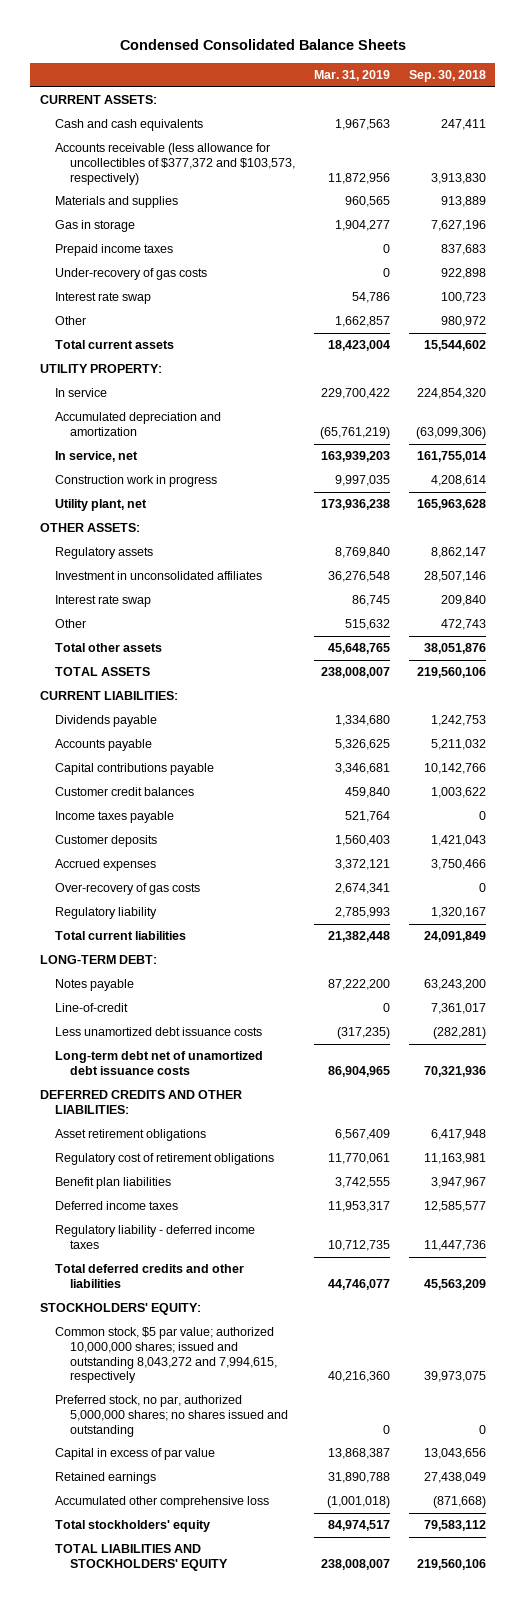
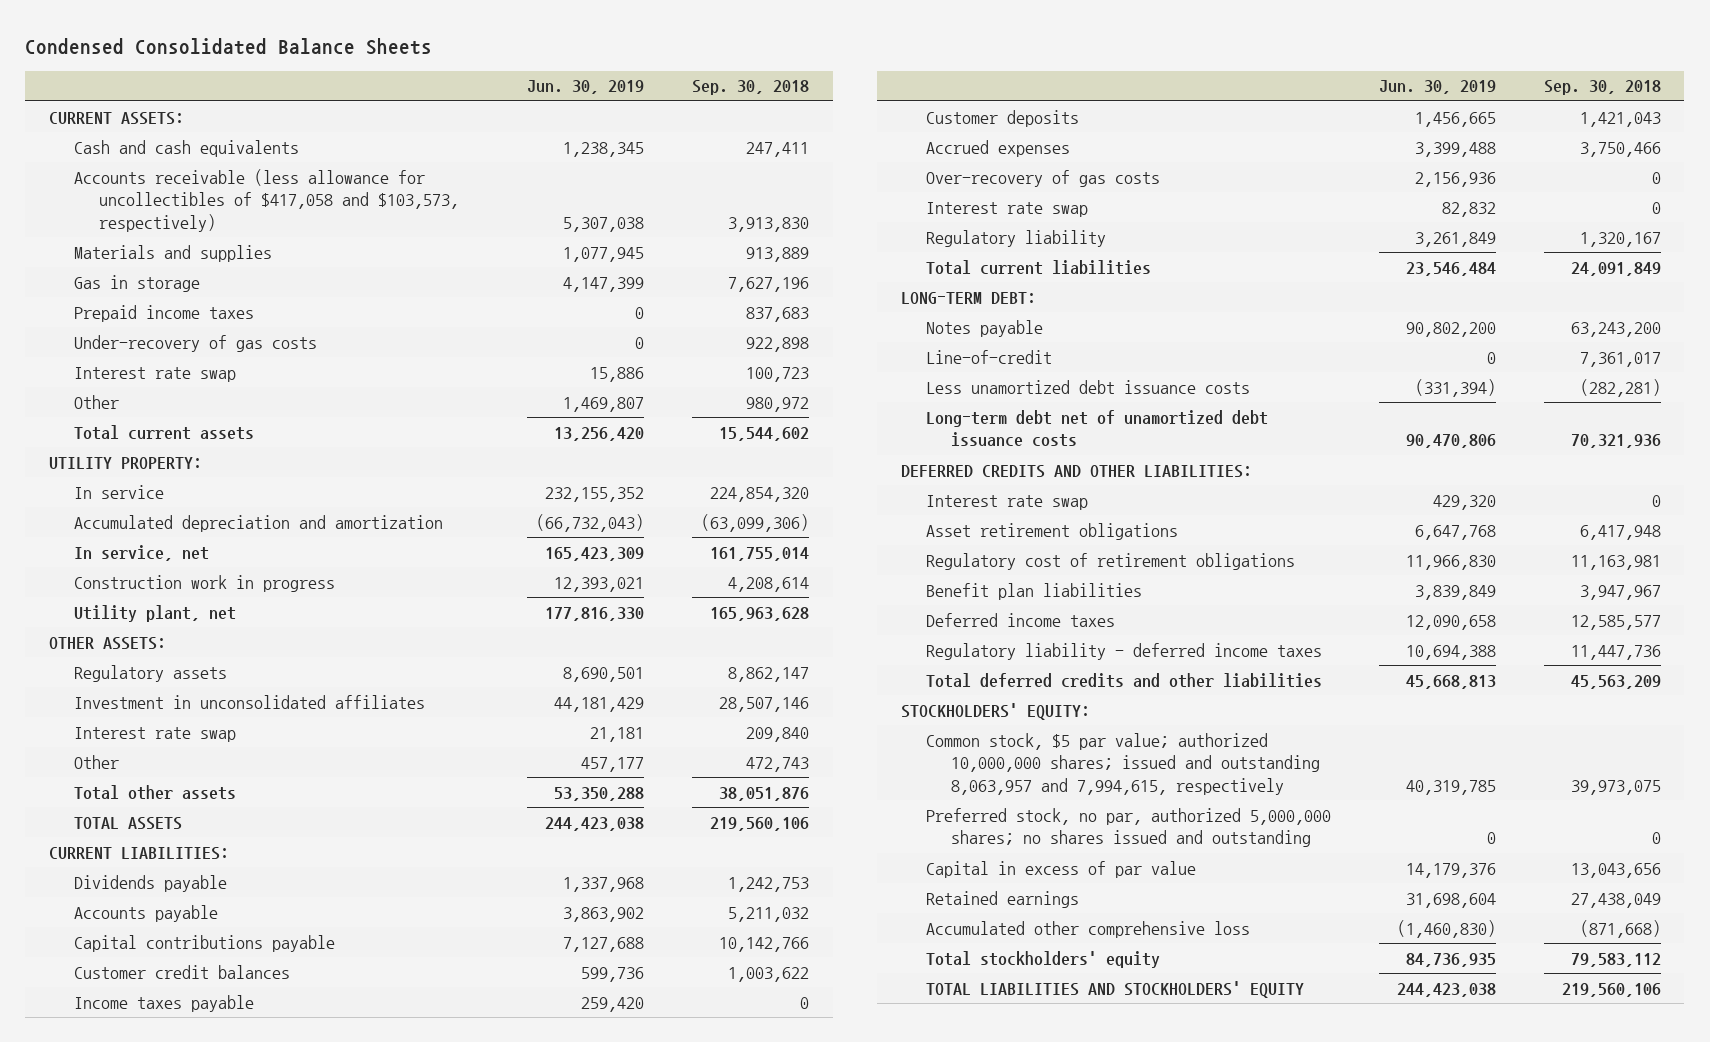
- | Mar. 31, 2019 | Sep. 30, 2018
+ | Jun. 30, 2019 | Sep. 30, 2018
- Accounts receivable (less allowance for uncollectibles of $377,372 and $103,573, respectively) | 11,872,956 | 3,913,830
+ Accounts receivable (less allowance for uncollectibles of $417,058 and $103,573, respectively) | 5,307,038 | 3,913,830
+ Interest rate swap | 82,832 | 0
+ Interest rate swap | 429,320 | 0
- Common stock, $5 par value; authorized 10,000,000 shares; issued and outstanding 8,043,272 and 7,994,615, respectively | 40,216,360 | 39,973,075
+ Common stock, $5 par value; authorized 10,000,000 shares; issued and outstanding 8,063,957 and 7,994,615, respectively | 40,319,785 | 39,973,075

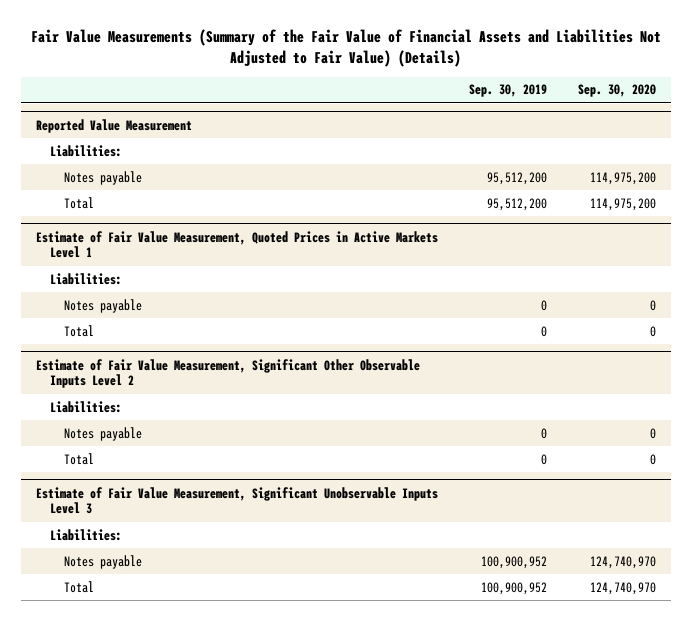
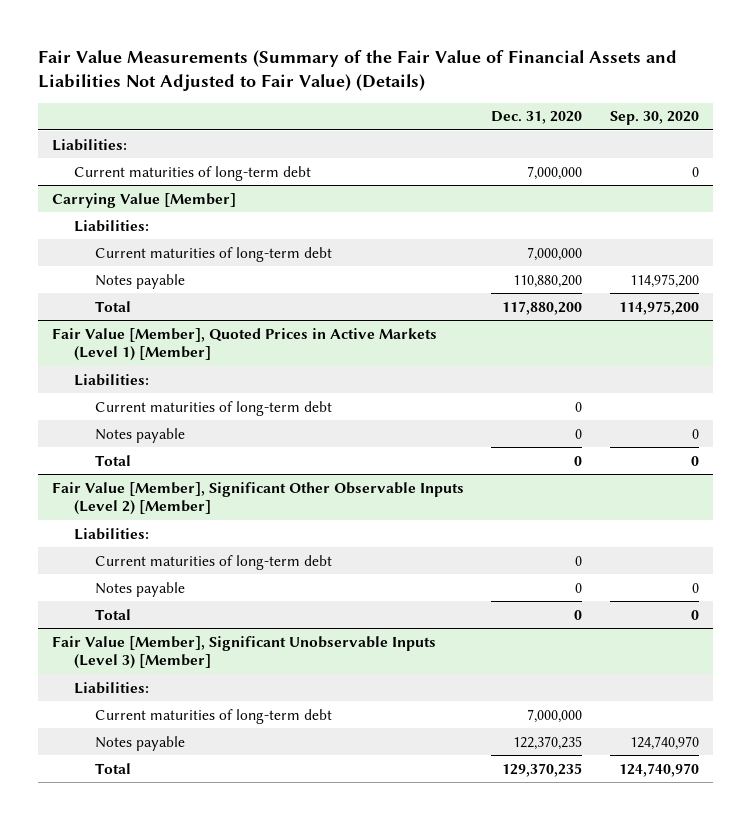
- | Sep. 30, 2019 | Sep. 30, 2020
+ | Dec. 31, 2020 | Sep. 30, 2020
- Reported Value Measurement
+ Current maturities of long-term debt | 7,000,000 | 0
+ Carrying Value [Member]
+ Liabilities:
+ Current maturities of long-term debt | 7,000,000 |
- Estimate of Fair Value Measurement, Quoted Prices in Active Markets Level 1
+ Fair Value [Member], Quoted Prices in Active Markets (Level 1) [Member]
+ Current maturities of long-term debt | 0 |
- Estimate of Fair Value Measurement, Significant Other Observable Inputs Level 2
+ Fair Value [Member], Significant Other Observable Inputs (Level 2) [Member]
+ Current maturities of long-term debt | 0 |
- Estimate of Fair Value Measurement, Significant Unobservable Inputs Level 3
+ Fair Value [Member], Significant Unobservable Inputs (Level 3) [Member]
+ Current maturities of long-term debt | 7,000,000 |

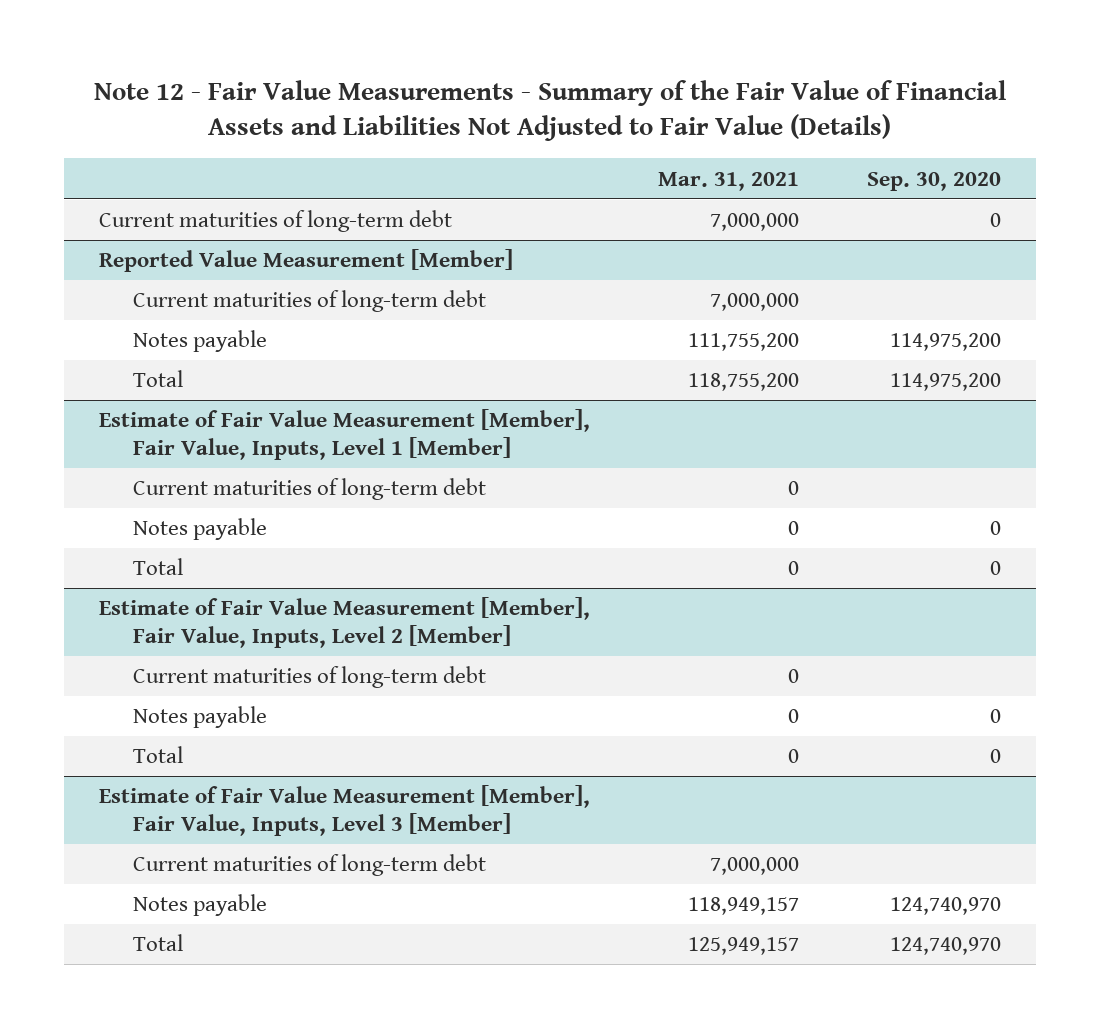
- Fair Value Measurements (Summary of the Fair Value of Financial Assets and Liabilities Not Adjusted to Fair Value) (Details)
+ Note 12 - Fair Value Measurements - Summary of the Fair Value of Financial Assets and Liabilities Not Adjusted to Fair Value (Details)
- | Dec. 31, 2020 | Sep. 30, 2020
+ | Mar. 31, 2021 | Sep. 30, 2020
- Liabilities:
- Carrying Value [Member]
- Liabilities:
+ Reported Value Measurement [Member]
- Fair Value [Member], Quoted Prices in Active Markets (Level 1) [Member]
- Liabilities:
+ Estimate of Fair Value Measurement [Member], Fair Value, Inputs, Level 1 [Member]
- Fair Value [Member], Significant Other Observable Inputs (Level 2) [Member]
- Liabilities:
+ Estimate of Fair Value Measurement [Member], Fair Value, Inputs, Level 2 [Member]
- Fair Value [Member], Significant Unobservable Inputs (Level 3) [Member]
- Liabilities:
+ Estimate of Fair Value Measurement [Member], Fair Value, Inputs, Level 3 [Member]

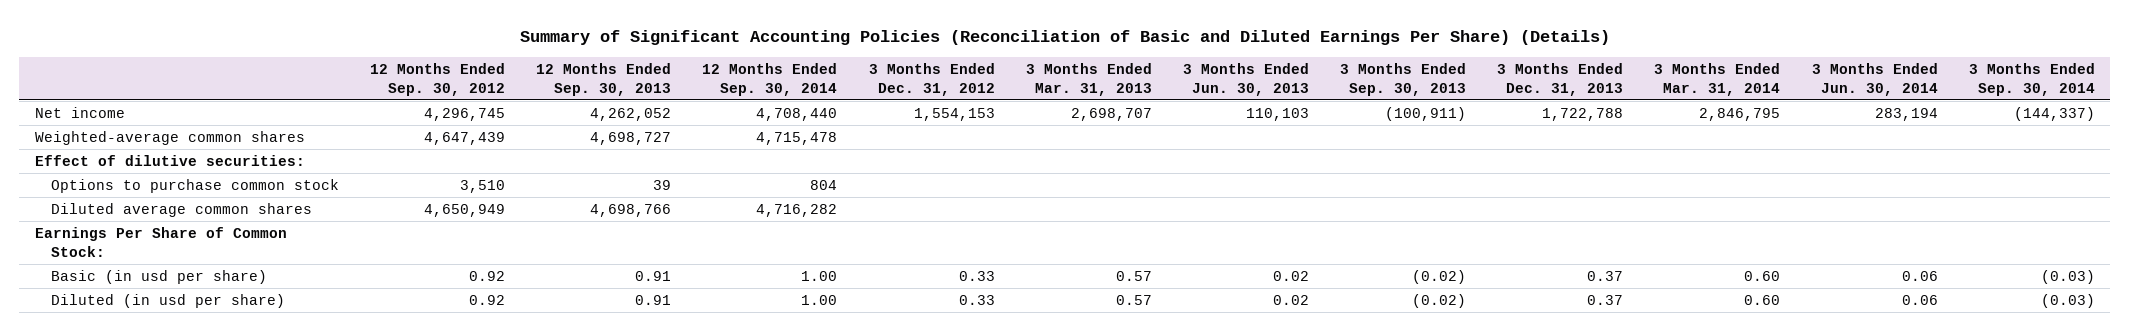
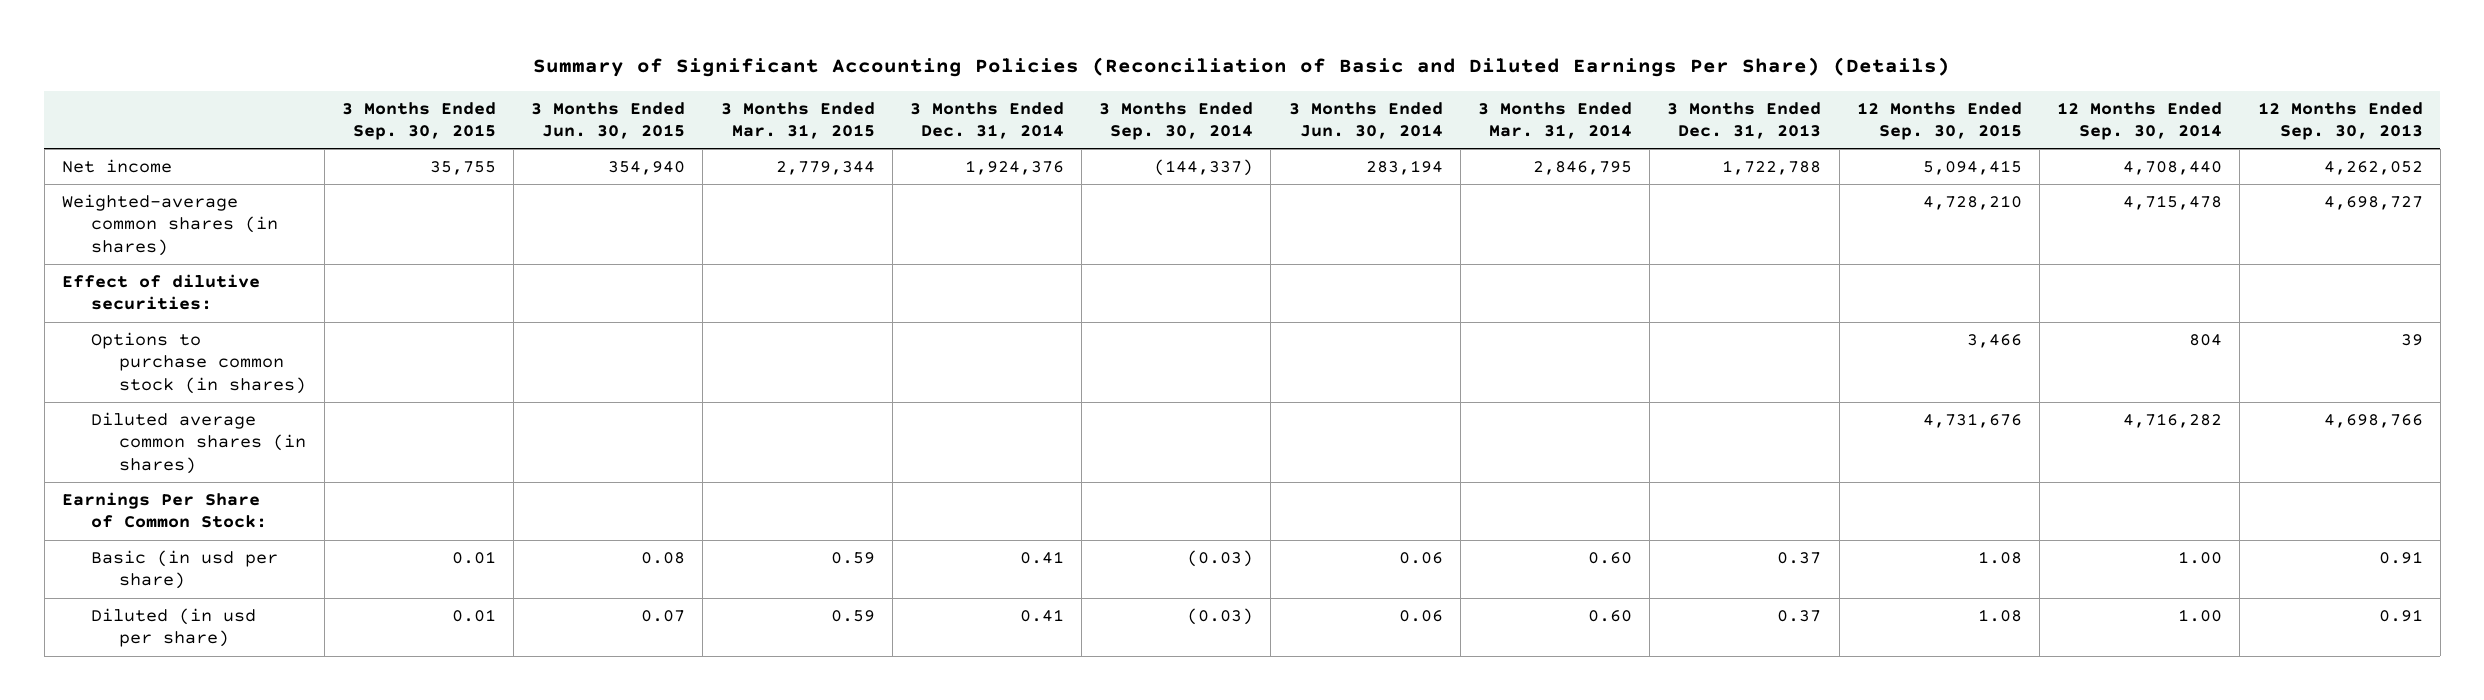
- | 12 Months Ended Sep. 30, 2012 | 12 Months Ended Sep. 30, 2013 | 12 Months Ended Sep. 30, 2014 | 3 Months Ended Dec. 31, 2012 | 3 Months Ended Mar. 31, 2013 | 3 Months Ended Jun. 30, 2013 | 3 Months Ended Sep. 30, 2013 | 3 Months Ended Dec. 31, 2013 | 3 Months Ended Mar. 31, 2014 | 3 Months Ended Jun. 30, 2014 | 3 Months Ended Sep. 30, 2014
+ | 3 Months Ended Sep. 30, 2015 | 3 Months Ended Jun. 30, 2015 | 3 Months Ended Mar. 31, 2015 | 3 Months Ended Dec. 31, 2014 | 3 Months Ended Sep. 30, 2014 | 3 Months Ended Jun. 30, 2014 | 3 Months Ended Mar. 31, 2014 | 3 Months Ended Dec. 31, 2013 | 12 Months Ended Sep. 30, 2015 | 12 Months Ended Sep. 30, 2014 | 12 Months Ended Sep. 30, 2013
- Weighted-average common shares | 4,647,439 | 4,698,727 | 4,715,478 | | | | | | | |
+ Weighted-average common shares (in shares) | | | | | | | | | 4,728,210 | 4,715,478 | 4,698,727
- Options to purchase common stock | 3,510 | 39 | 804 | | | | | | | |
- Diluted average common shares | 4,650,949 | 4,698,766 | 4,716,282 | | | | | | | |
+ Options to purchase common stock (in shares) | | | | | | | | | 3,466 | 804 | 39
+ Diluted average common shares (in shares) | | | | | | | | | 4,731,676 | 4,716,282 | 4,698,766

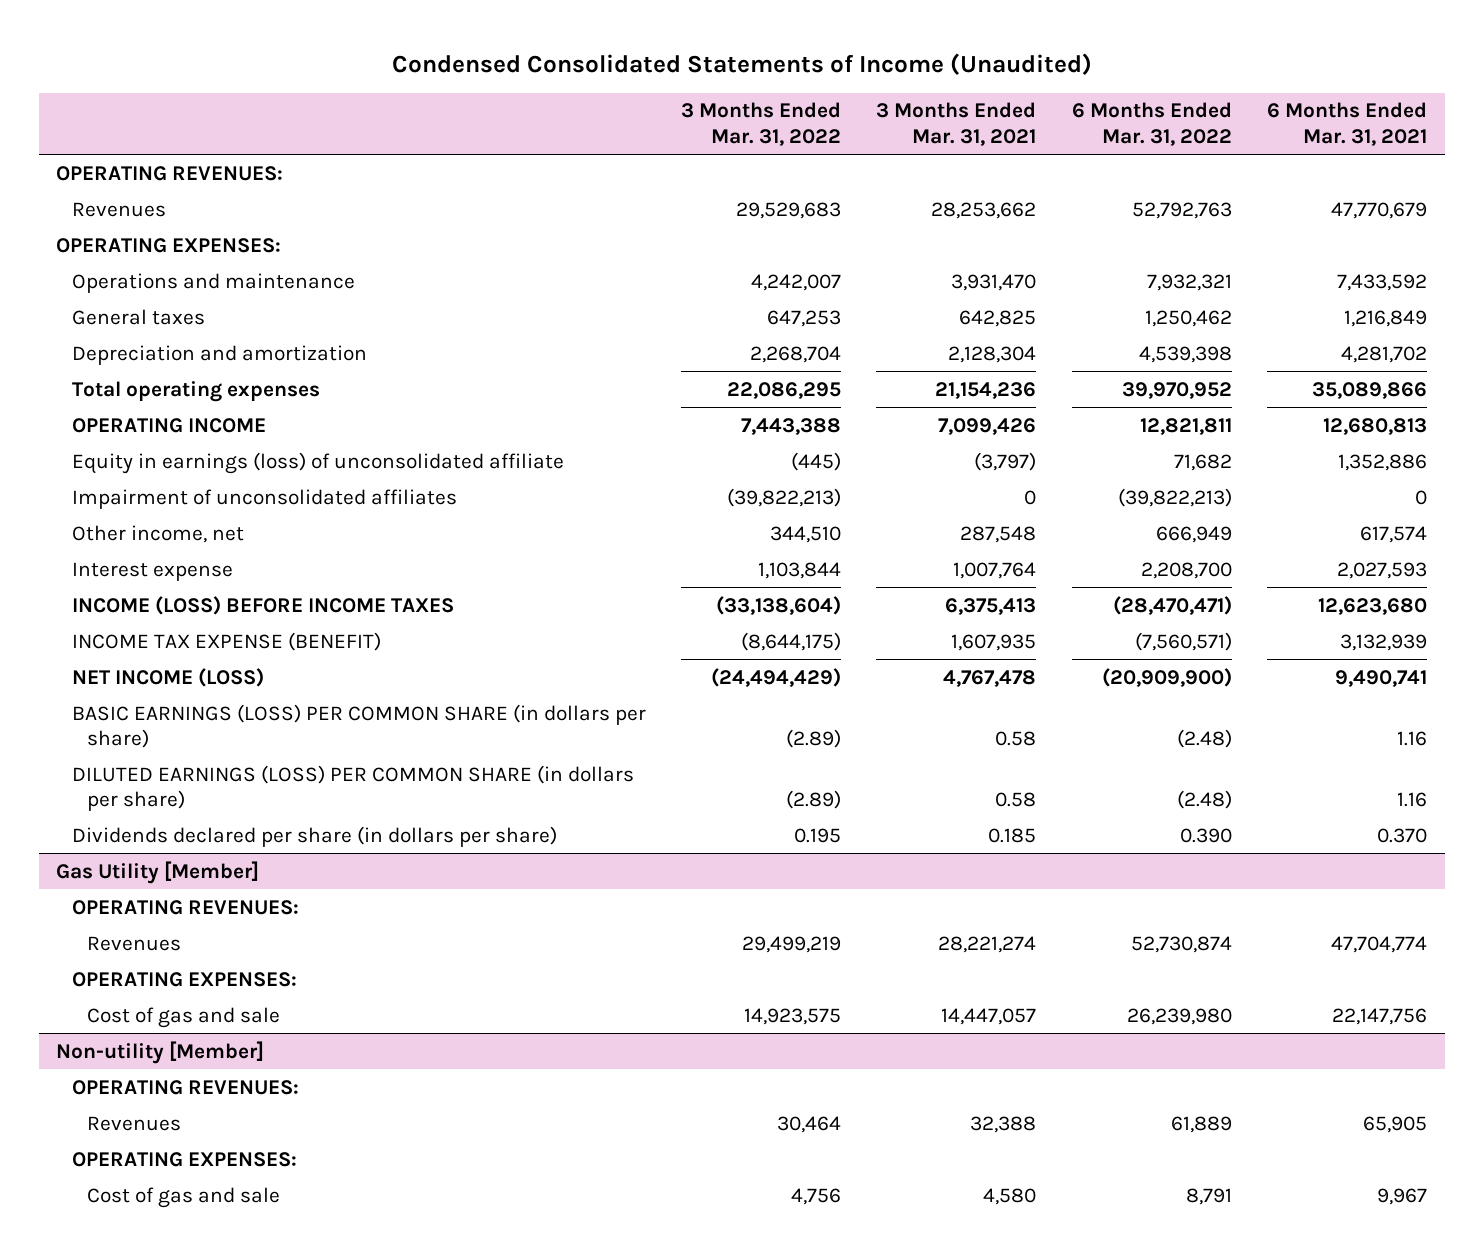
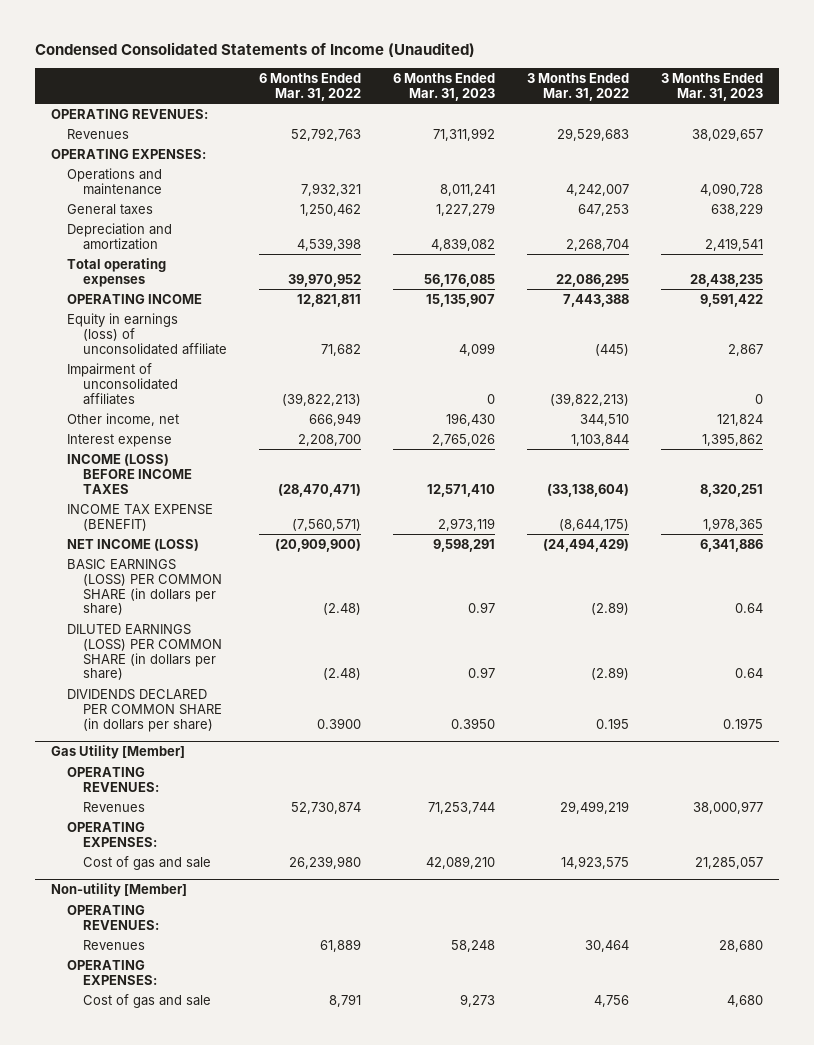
- | 3 Months Ended Mar. 31, 2022 | 3 Months Ended Mar. 31, 2021 | 6 Months Ended Mar. 31, 2022 | 6 Months Ended Mar. 31, 2021
+ | 6 Months Ended Mar. 31, 2022 | 6 Months Ended Mar. 31, 2023 | 3 Months Ended Mar. 31, 2022 | 3 Months Ended Mar. 31, 2023
- Dividends declared per share (in dollars per share) | 0.195 | 0.185 | 0.390 | 0.370
+ DIVIDENDS DECLARED PER COMMON SHARE (in dollars per share) | 0.3900 | 0.3950 | 0.195 | 0.1975

